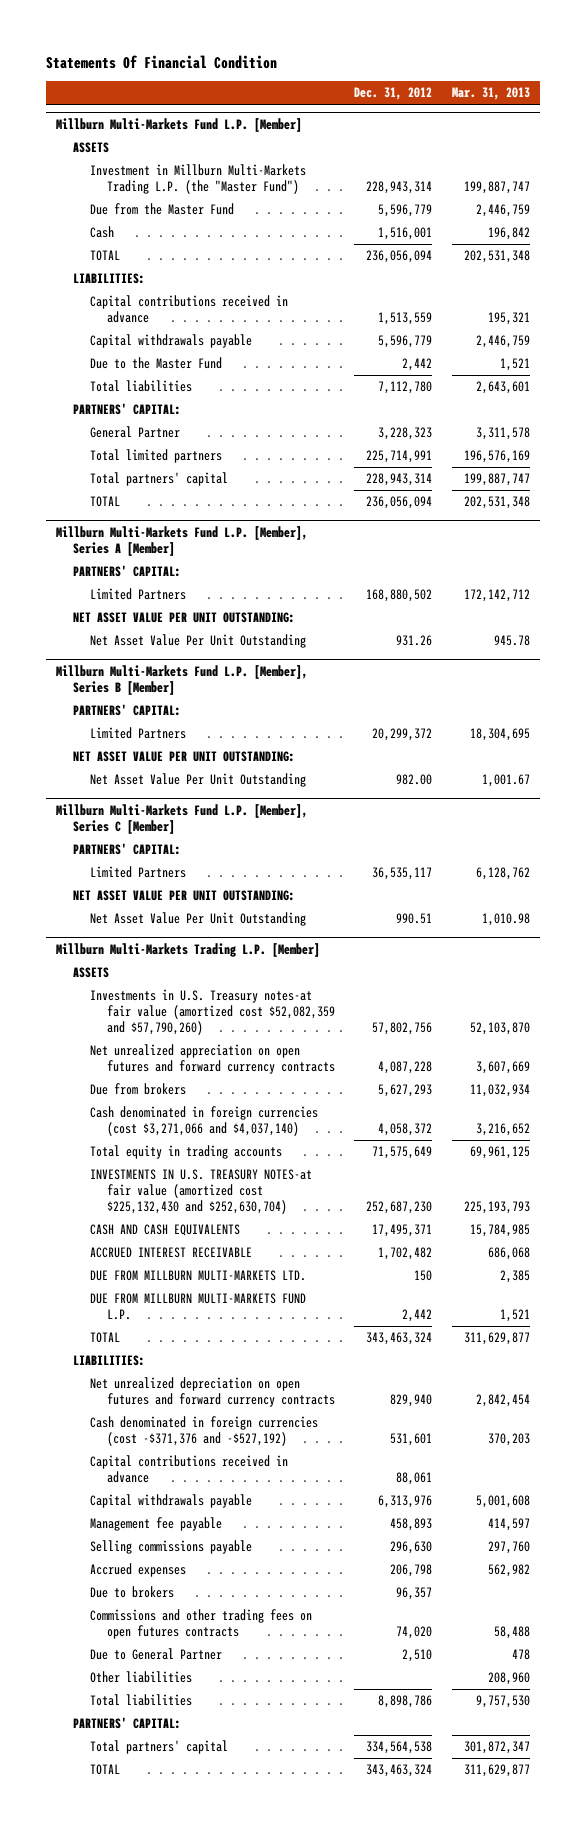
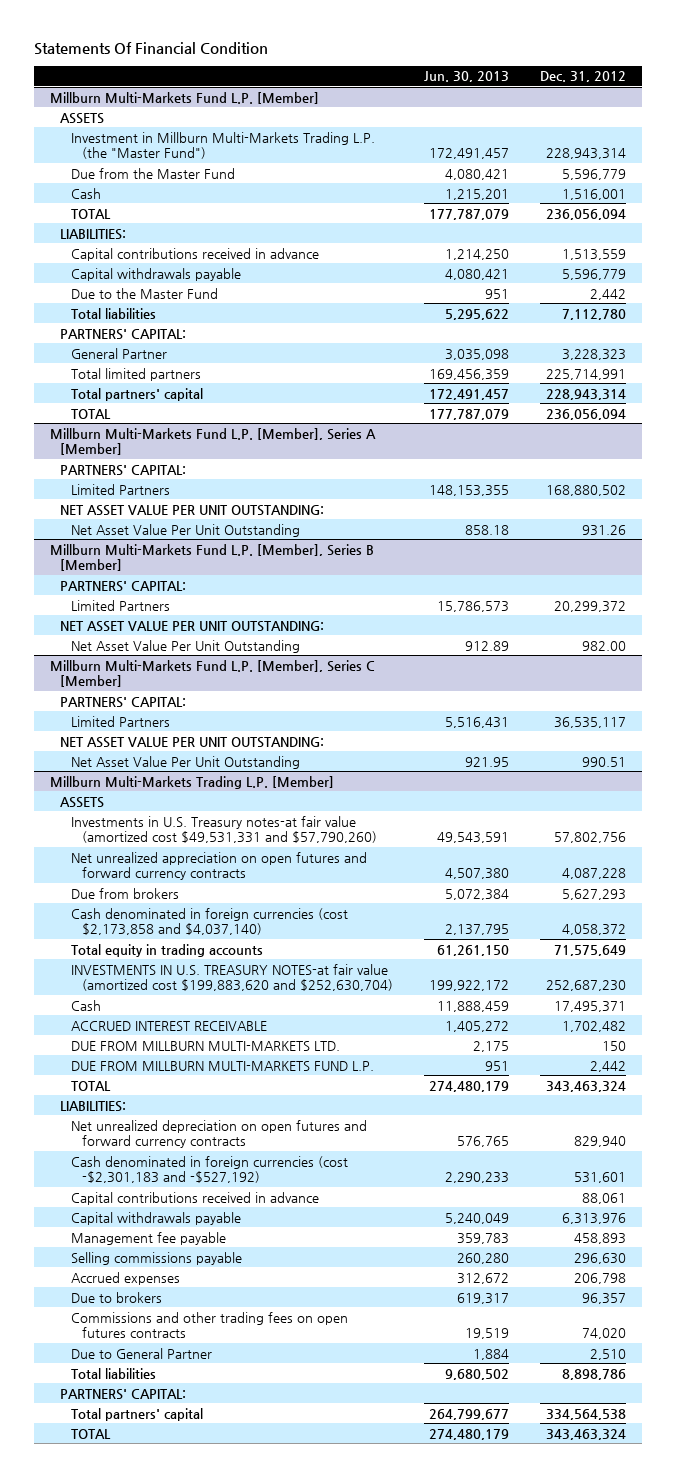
- | Dec. 31, 2012 | Mar. 31, 2013
+ | Jun. 30, 2013 | Dec. 31, 2012
@ Millburn Multi-Markets Trading L.P. [Member]
- Investments in U.S. Treasury notes-at fair value (amortized cost $52,082,359 and $57,790,260) | 57,802,756 | 52,103,870
+ Investments in U.S. Treasury notes-at fair value (amortized cost $49,531,331 and $57,790,260) | 49,543,591 | 57,802,756
- Cash denominated in foreign currencies (cost $3,271,066 and $4,037,140) | 4,058,372 | 3,216,652
+ Cash denominated in foreign currencies (cost $2,173,858 and $4,037,140) | 2,137,795 | 4,058,372
- INVESTMENTS IN U.S. TREASURY NOTES-at fair value (amortized cost $225,132,430 and $252,630,704) | 252,687,230 | 225,193,793
- CASH AND CASH EQUIVALENTS | 17,495,371 | 15,784,985
+ INVESTMENTS IN U.S. TREASURY NOTES-at fair value (amortized cost $199,883,620 and $252,630,704) | 199,922,172 | 252,687,230
+ Cash | 11,888,459 | 17,495,371
- Cash denominated in foreign currencies (cost -$371,376 and -$527,192) | 531,601 | 370,203
+ Cash denominated in foreign currencies (cost -$2,301,183 and -$527,192) | 2,290,233 | 531,601
- Other liabilities | | 208,960

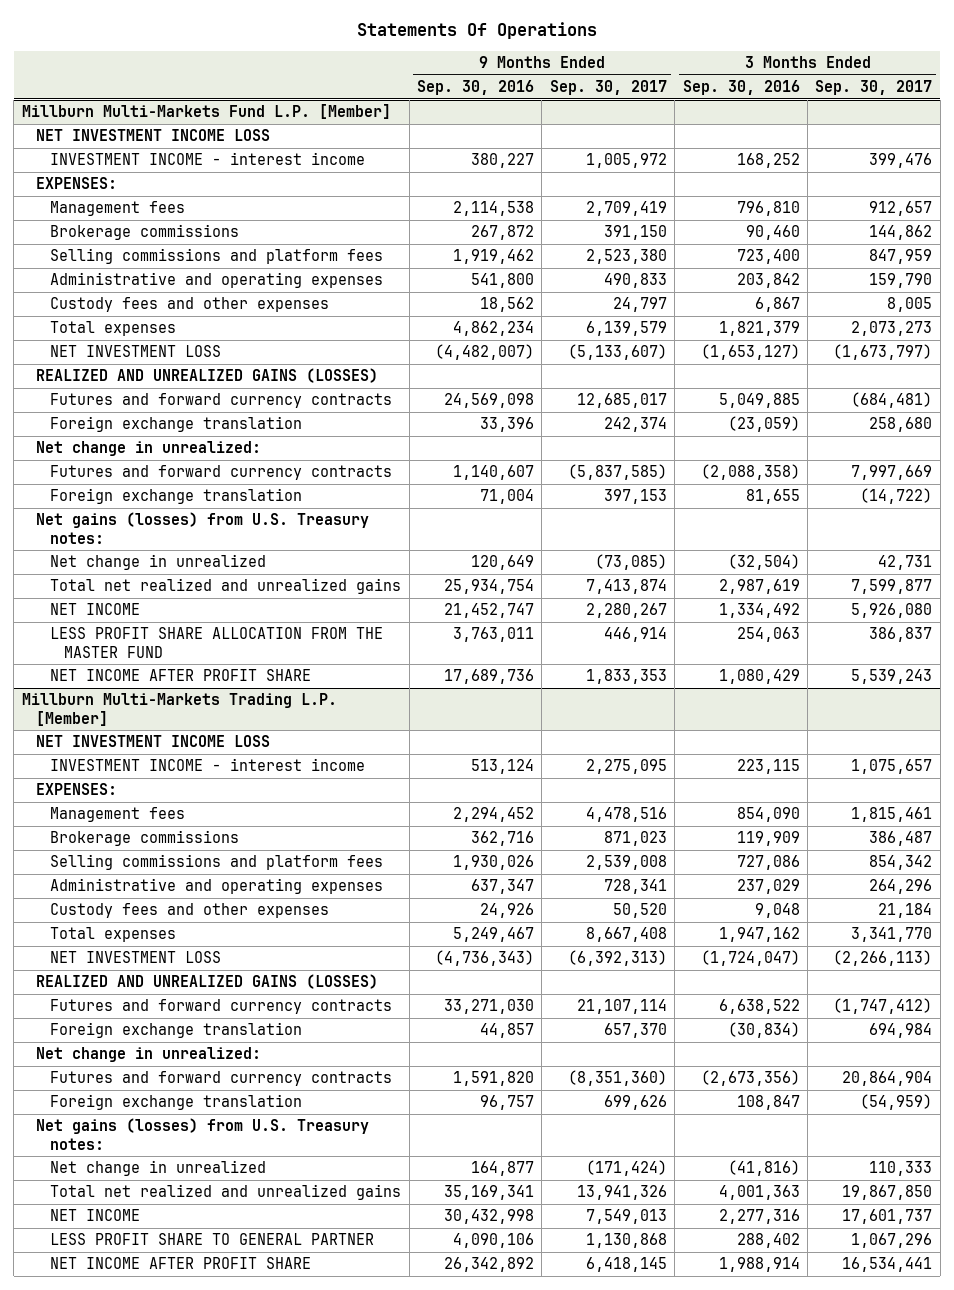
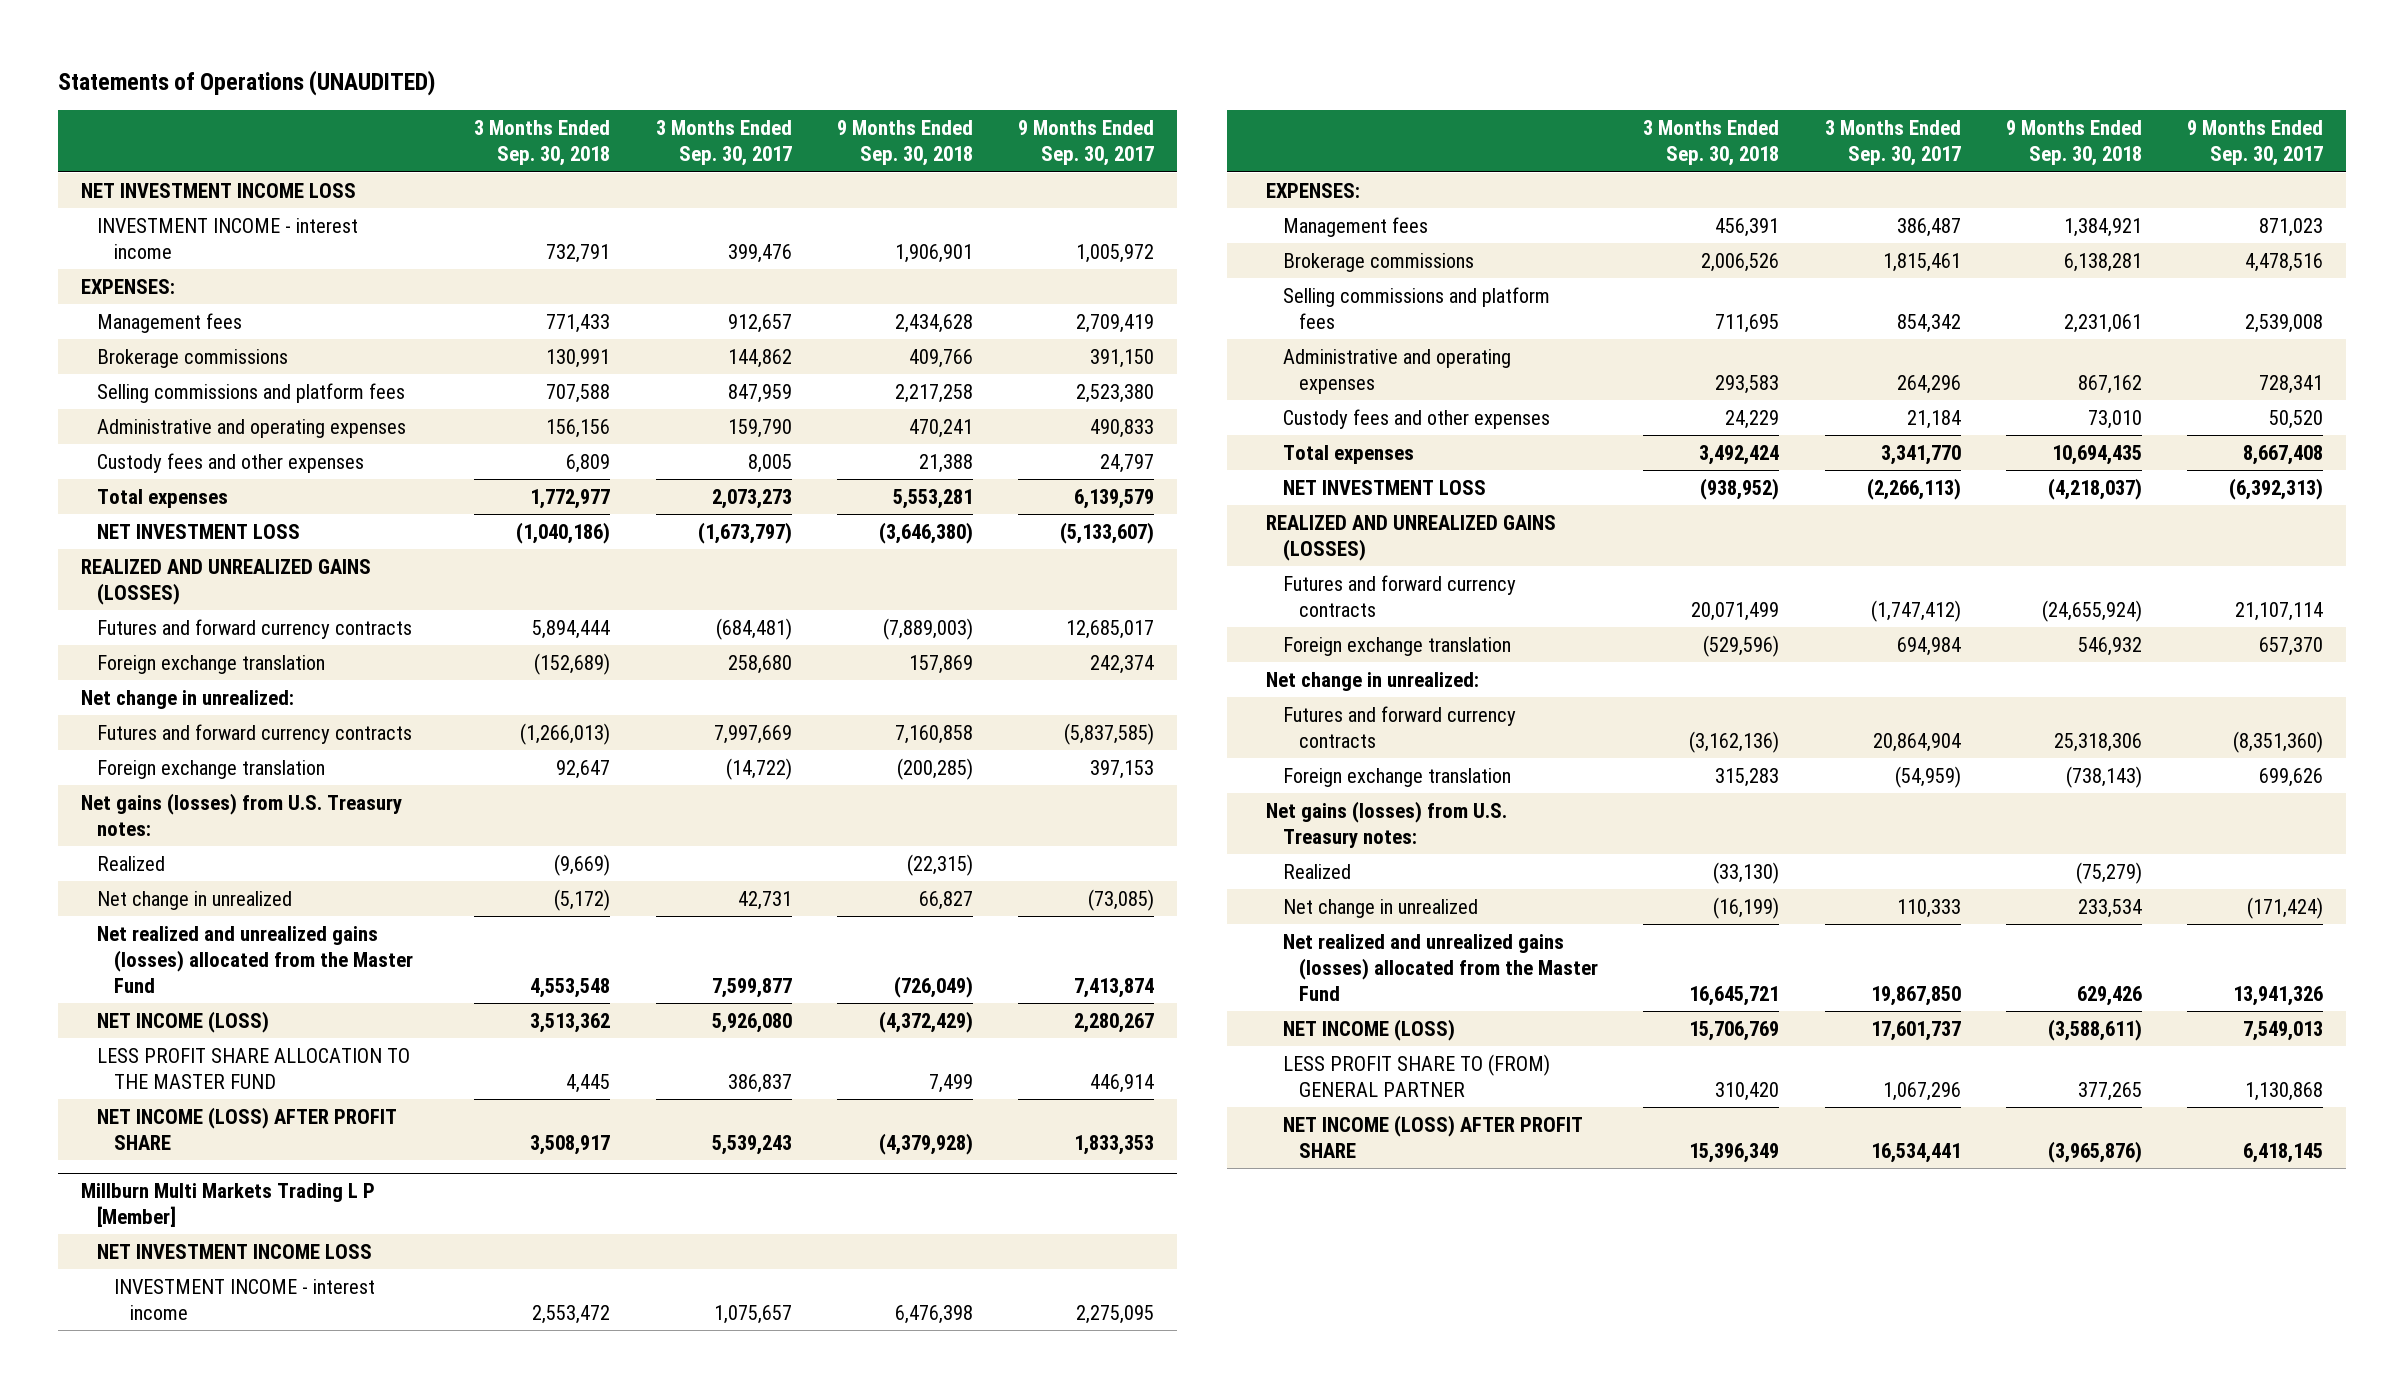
- Statements Of Operations
+ Statements of Operations (UNAUDITED)
- | 9 Months Ended Sep. 30, 2016 | 9 Months Ended Sep. 30, 2017 | 3 Months Ended Sep. 30, 2016 | 3 Months Ended Sep. 30, 2017
+ | 3 Months Ended Sep. 30, 2018 | 3 Months Ended Sep. 30, 2017 | 9 Months Ended Sep. 30, 2018 | 9 Months Ended Sep. 30, 2017
- Millburn Multi-Markets Fund L.P. [Member]
+ Realized | (9,669) | | (22,315) |
- Total net realized and unrealized gains | 25,934,754 | 7,413,874 | 2,987,619 | 7,599,877
- NET INCOME | 21,452,747 | 2,280,267 | 1,334,492 | 5,926,080
- LESS PROFIT SHARE ALLOCATION FROM THE MASTER FUND | 3,763,011 | 446,914 | 254,063 | 386,837
- NET INCOME AFTER PROFIT SHARE | 17,689,736 | 1,833,353 | 1,080,429 | 5,539,243
- Millburn Multi-Markets Trading L.P. [Member]
+ Net realized and unrealized gains (losses) allocated from the Master Fund | 4,553,548 | 7,599,877 | (726,049) | 7,413,874
+ NET INCOME (LOSS) | 3,513,362 | 5,926,080 | (4,372,429) | 2,280,267
+ LESS PROFIT SHARE ALLOCATION TO THE MASTER FUND | 4,445 | 386,837 | 7,499 | 446,914
+ NET INCOME (LOSS) AFTER PROFIT SHARE | 3,508,917 | 5,539,243 | (4,379,928) | 1,833,353
+ Millburn Multi Markets Trading L P [Member]
- Management fees | 2,294,452 | 4,478,516 | 854,090 | 1,815,461
- Brokerage commissions | 362,716 | 871,023 | 119,909 | 386,487
+ Management fees | 456,391 | 386,487 | 1,384,921 | 871,023
+ Brokerage commissions | 2,006,526 | 1,815,461 | 6,138,281 | 4,478,516
+ Realized | (33,130) | | (75,279) |
- Total net realized and unrealized gains | 35,169,341 | 13,941,326 | 4,001,363 | 19,867,850
- NET INCOME | 30,432,998 | 7,549,013 | 2,277,316 | 17,601,737
- LESS PROFIT SHARE TO GENERAL PARTNER | 4,090,106 | 1,130,868 | 288,402 | 1,067,296
- NET INCOME AFTER PROFIT SHARE | 26,342,892 | 6,418,145 | 1,988,914 | 16,534,441
+ Net realized and unrealized gains (losses) allocated from the Master Fund | 16,645,721 | 19,867,850 | 629,426 | 13,941,326
+ NET INCOME (LOSS) | 15,706,769 | 17,601,737 | (3,588,611) | 7,549,013
+ LESS PROFIT SHARE TO (FROM) GENERAL PARTNER | 310,420 | 1,067,296 | 377,265 | 1,130,868
+ NET INCOME (LOSS) AFTER PROFIT SHARE | 15,396,349 | 16,534,441 | (3,965,876) | 6,418,145

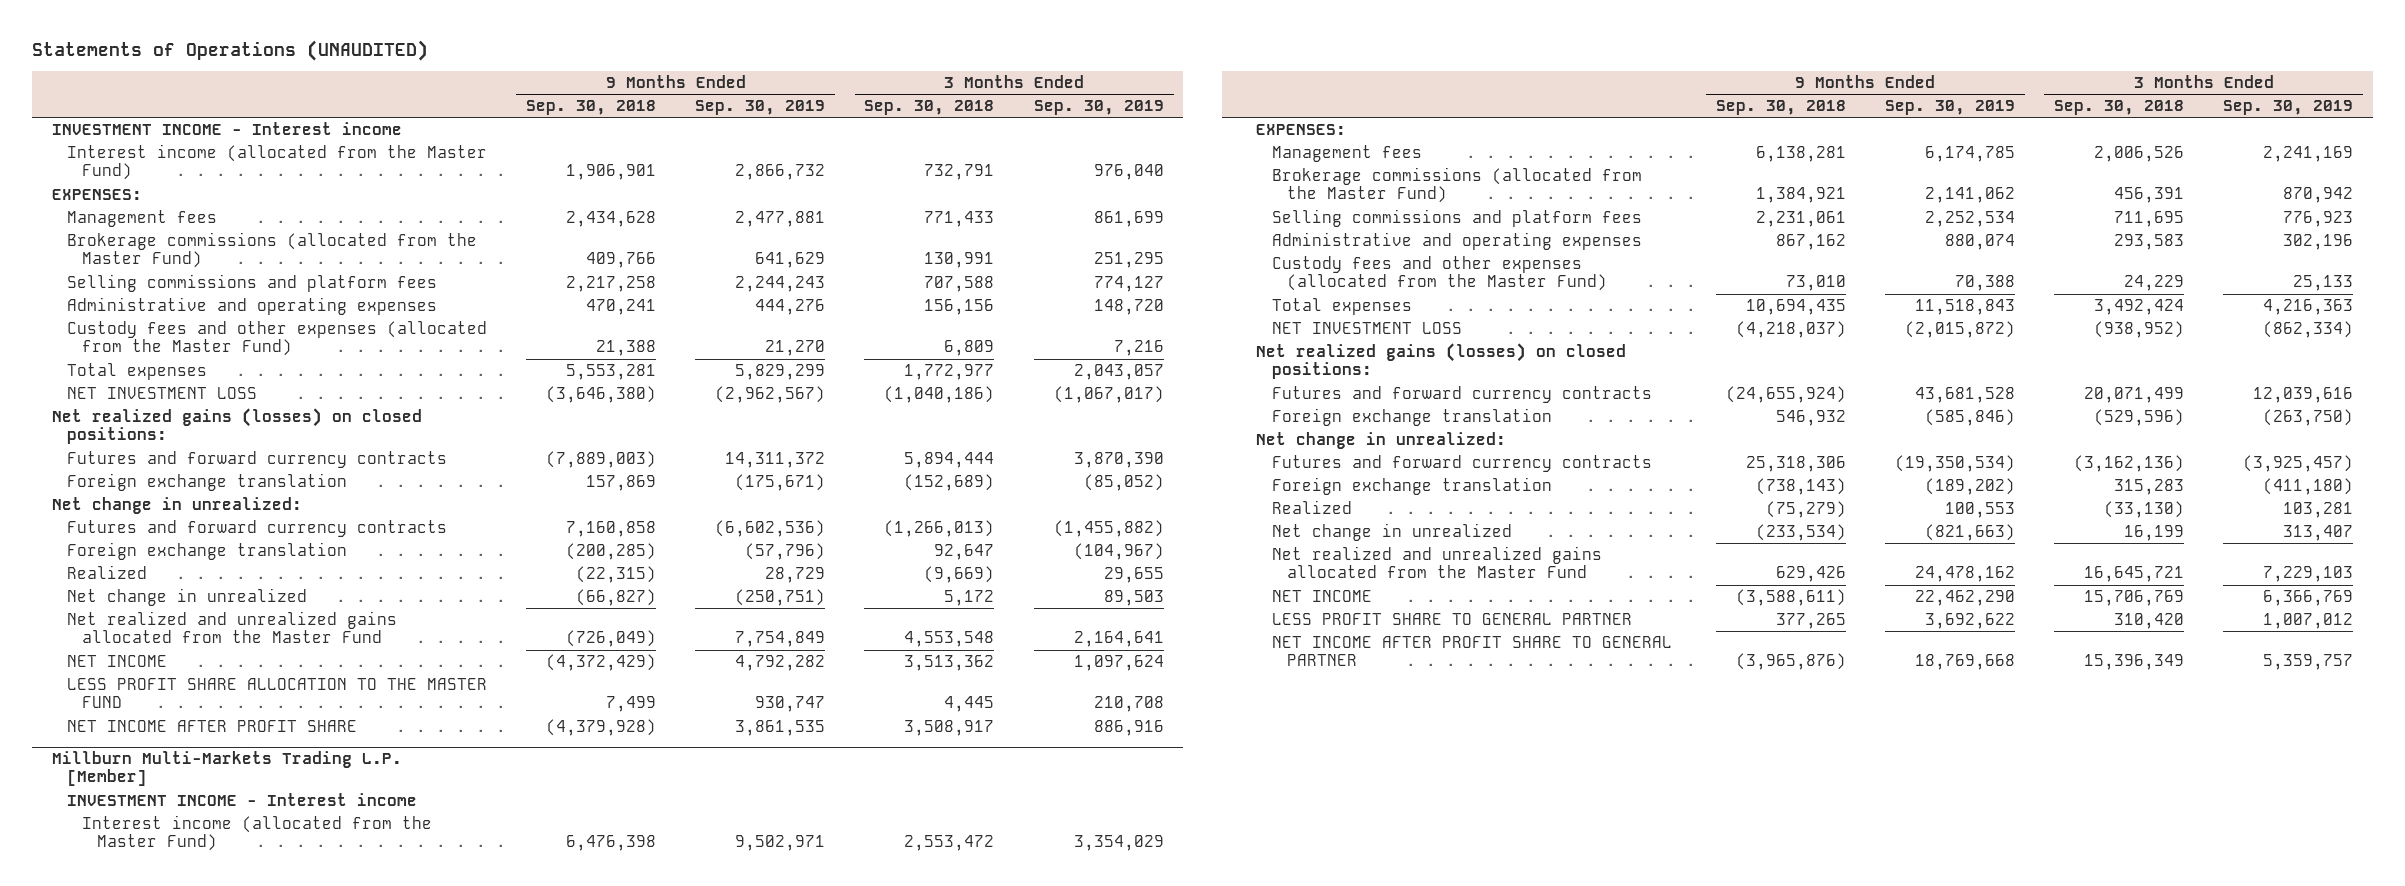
- | 3 Months Ended Sep. 30, 2018 | 3 Months Ended Sep. 30, 2017 | 9 Months Ended Sep. 30, 2018 | 9 Months Ended Sep. 30, 2017
+ | 9 Months Ended Sep. 30, 2018 | 9 Months Ended Sep. 30, 2019 | 3 Months Ended Sep. 30, 2018 | 3 Months Ended Sep. 30, 2019
- NET INVESTMENT INCOME LOSS
- INVESTMENT INCOME - interest income | 732,791 | 399,476 | 1,906,901 | 1,005,972
+ INVESTMENT INCOME - Interest income
+ Interest income (allocated from the Master Fund) | 1,906,901 | 2,866,732 | 732,791 | 976,040
- Brokerage commissions | 130,991 | 144,862 | 409,766 | 391,150
+ Brokerage commissions (allocated from the Master Fund) | 409,766 | 641,629 | 130,991 | 251,295
- Custody fees and other expenses | 6,809 | 8,005 | 21,388 | 24,797
+ Custody fees and other expenses (allocated from the Master Fund) | 21,388 | 21,270 | 6,809 | 7,216
- REALIZED AND UNREALIZED GAINS (LOSSES)
+ Net realized gains (losses) on closed positions:
- Net gains (losses) from U.S. Treasury notes:
- Net change in unrealized | (5,172) | 42,731 | 66,827 | (73,085)
- Net realized and unrealized gains (losses) allocated from the Master Fund | 4,553,548 | 7,599,877 | (726,049) | 7,413,874
- NET INCOME (LOSS) | 3,513,362 | 5,926,080 | (4,372,429) | 2,280,267
+ Net change in unrealized | (66,827) | (250,751) | 5,172 | 89,503
+ Net realized and unrealized gains allocated from the Master Fund | (726,049) | 7,754,849 | 4,553,548 | 2,164,641
+ NET INCOME | (4,372,429) | 4,792,282 | 3,513,362 | 1,097,624
- NET INCOME (LOSS) AFTER PROFIT SHARE | 3,508,917 | 5,539,243 | (4,379,928) | 1,833,353
- Millburn Multi Markets Trading L P [Member]
- NET INVESTMENT INCOME LOSS
- INVESTMENT INCOME - interest income | 2,553,472 | 1,075,657 | 6,476,398 | 2,275,095
+ NET INCOME AFTER PROFIT SHARE | (4,379,928) | 3,861,535 | 3,508,917 | 886,916
+ Millburn Multi-Markets Trading L.P. [Member]
+ INVESTMENT INCOME - Interest income
+ Interest income (allocated from the Master Fund) | 6,476,398 | 9,502,971 | 2,553,472 | 3,354,029
- Management fees | 456,391 | 386,487 | 1,384,921 | 871,023
- Brokerage commissions | 2,006,526 | 1,815,461 | 6,138,281 | 4,478,516
+ Management fees | 6,138,281 | 6,174,785 | 2,006,526 | 2,241,169
+ Brokerage commissions (allocated from the Master Fund) | 1,384,921 | 2,141,062 | 456,391 | 870,942
- Custody fees and other expenses | 24,229 | 21,184 | 73,010 | 50,520
+ Custody fees and other expenses (allocated from the Master Fund) | 73,010 | 70,388 | 24,229 | 25,133
- REALIZED AND UNREALIZED GAINS (LOSSES)
+ Net realized gains (losses) on closed positions:
- Net gains (losses) from U.S. Treasury notes:
- Net change in unrealized | (16,199) | 110,333 | 233,534 | (171,424)
- Net realized and unrealized gains (losses) allocated from the Master Fund | 16,645,721 | 19,867,850 | 629,426 | 13,941,326
- NET INCOME (LOSS) | 15,706,769 | 17,601,737 | (3,588,611) | 7,549,013
- LESS PROFIT SHARE TO (FROM) GENERAL PARTNER | 310,420 | 1,067,296 | 377,265 | 1,130,868
- NET INCOME (LOSS) AFTER PROFIT SHARE | 15,396,349 | 16,534,441 | (3,965,876) | 6,418,145
+ Net change in unrealized | (233,534) | (821,663) | 16,199 | 313,407
+ Net realized and unrealized gains allocated from the Master Fund | 629,426 | 24,478,162 | 16,645,721 | 7,229,103
+ NET INCOME | (3,588,611) | 22,462,290 | 15,706,769 | 6,366,769
+ LESS PROFIT SHARE TO GENERAL PARTNER | 377,265 | 3,692,622 | 310,420 | 1,007,012
+ NET INCOME AFTER PROFIT SHARE TO GENERAL PARTNER | (3,965,876) | 18,769,668 | 15,396,349 | 5,359,757

